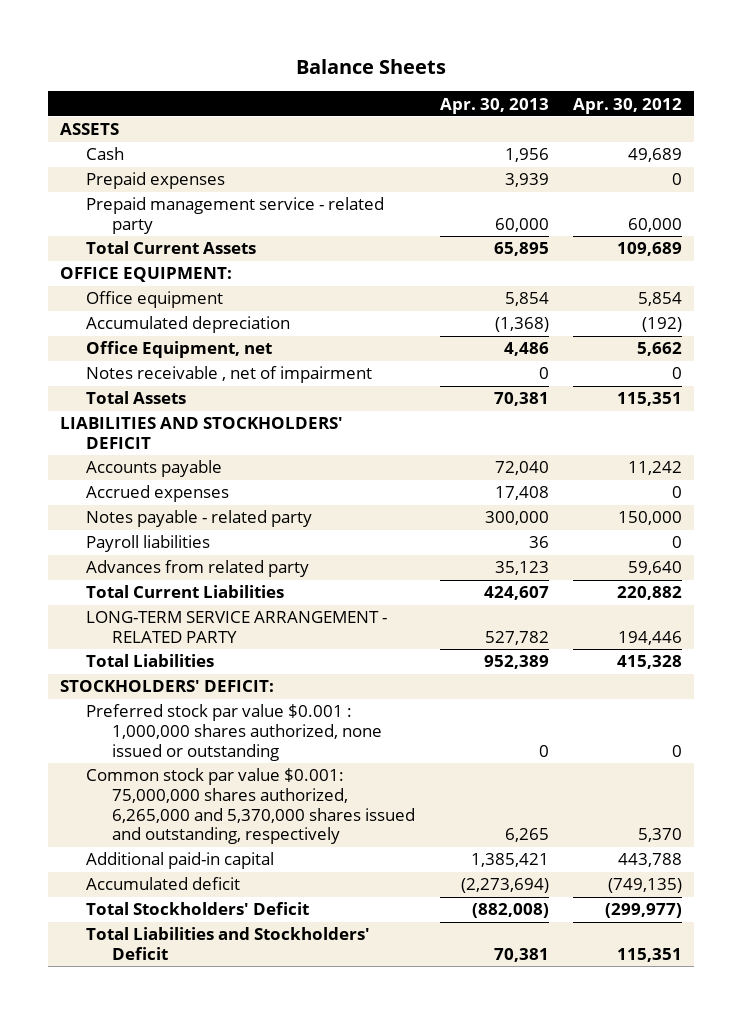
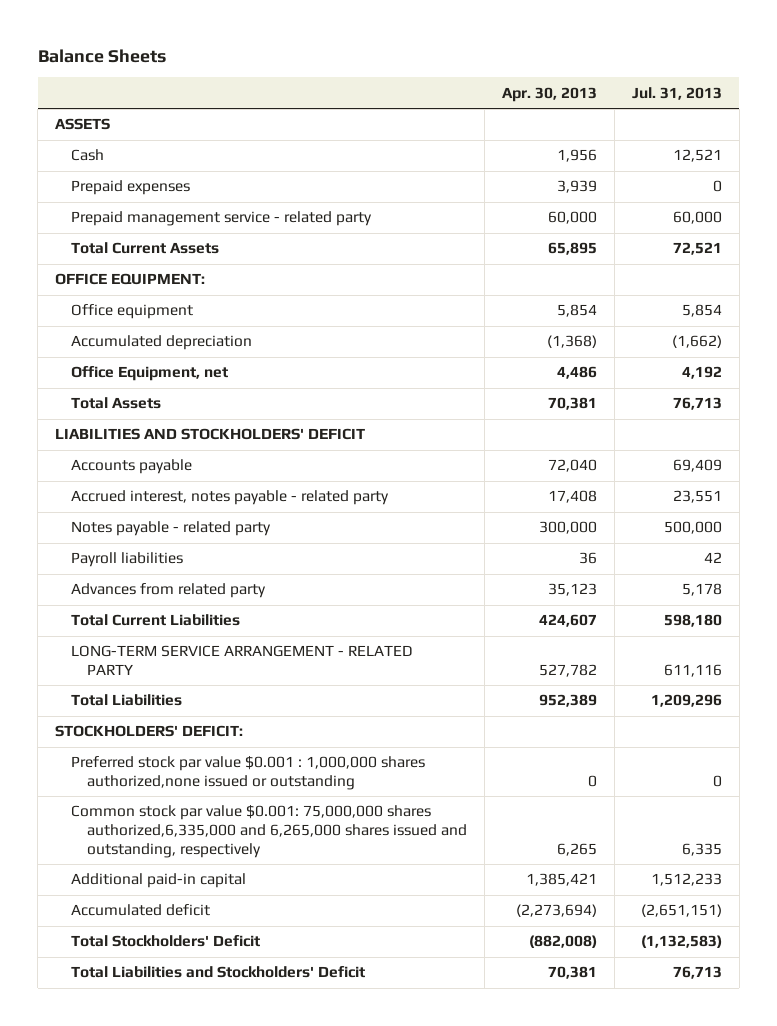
- | Apr. 30, 2013 | Apr. 30, 2012
+ | Apr. 30, 2013 | Jul. 31, 2013
- Notes receivable , net of impairment | 0 | 0
- Accrued expenses | 17,408 | 0
+ Accrued interest, notes payable - related party | 17,408 | 23,551
- Preferred stock par value $0.001 : 1,000,000 shares authorized, none issued or outstanding | 0 | 0
- Common stock par value $0.001: 75,000,000 shares authorized, 6,265,000 and 5,370,000 shares issued and outstanding, respectively | 6,265 | 5,370
+ Preferred stock par value $0.001 : 1,000,000 shares authorized,none issued or outstanding | 0 | 0
+ Common stock par value $0.001: 75,000,000 shares authorized,6,335,000 and 6,265,000 shares issued and outstanding, respectively | 6,265 | 6,335

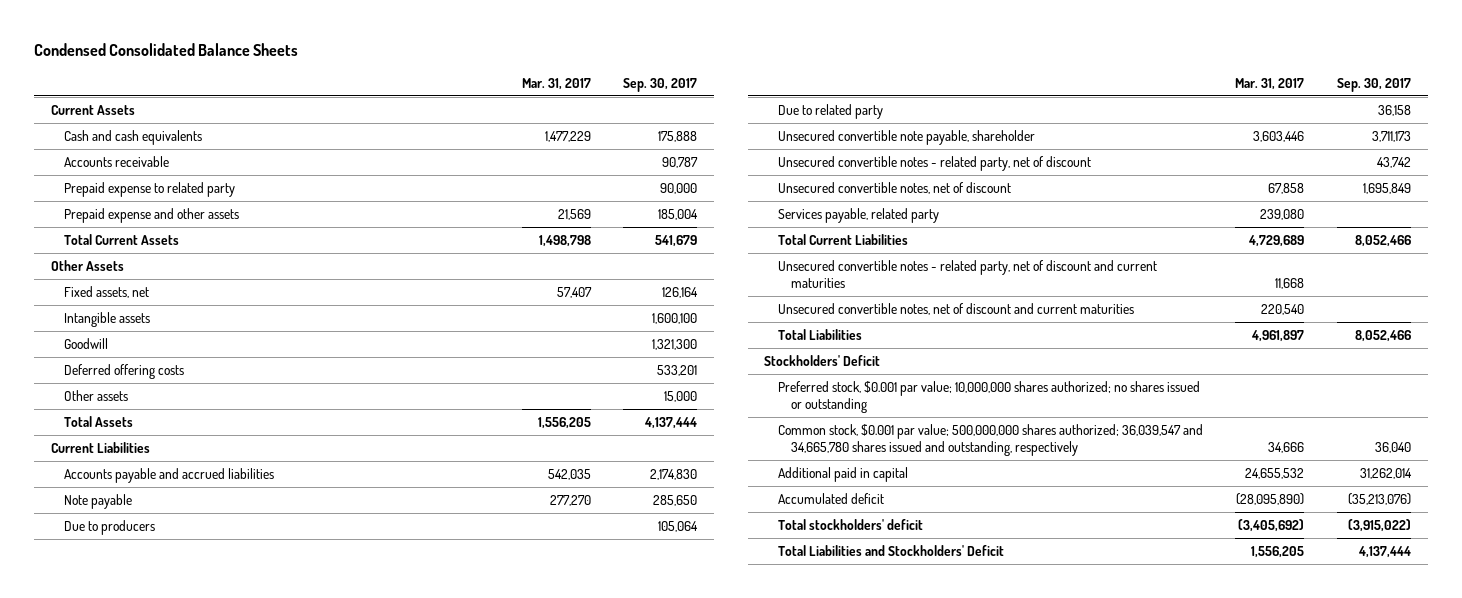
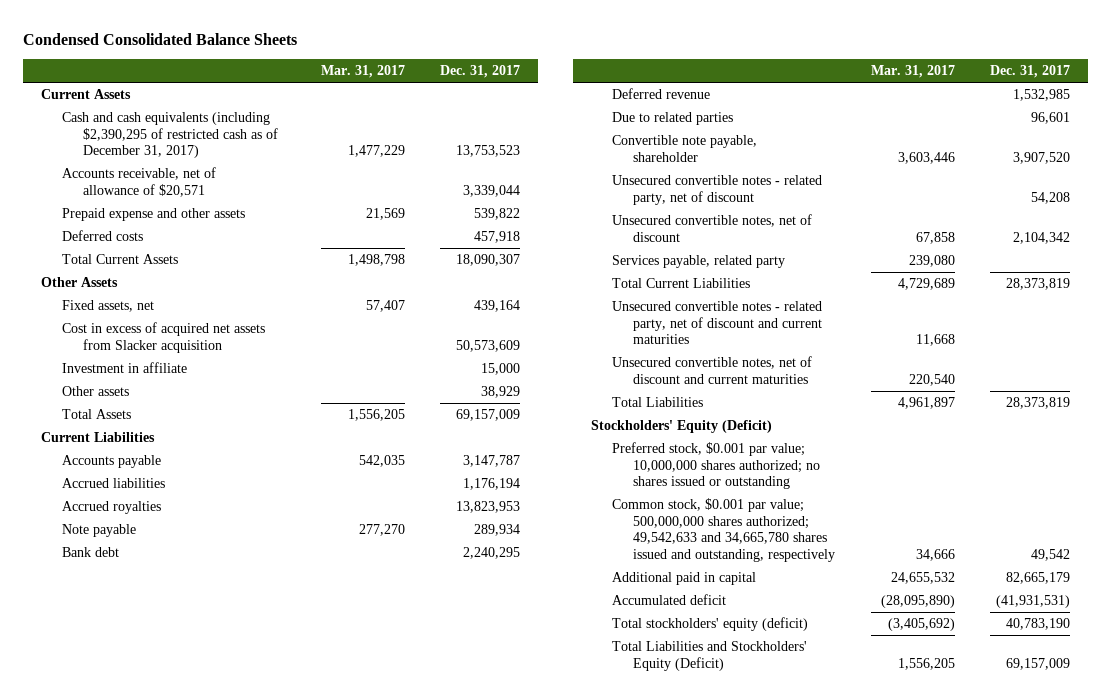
- | Mar. 31, 2017 | Sep. 30, 2017
+ | Mar. 31, 2017 | Dec. 31, 2017
- Cash and cash equivalents | 1,477,229 | 175,888
- Accounts receivable | | 90,787
- Prepaid expense to related party | | 90,000
+ Cash and cash equivalents (including $2,390,295 of restricted cash as of December 31, 2017) | 1,477,229 | 13,753,523
+ Accounts receivable, net of allowance of $20,571 | | 3,339,044
+ Deferred costs | | 457,918
- Intangible assets | | 1,600,100
- Goodwill | | 1,321,300
- Deferred offering costs | | 533,201
+ Cost in excess of acquired net assets from Slacker acquisition | | 50,573,609
+ Investment in affiliate | | 15,000
- Accounts payable and accrued liabilities | 542,035 | 2,174,830
+ Accounts payable | 542,035 | 3,147,787
+ Accrued liabilities | | 1,176,194
+ Accrued royalties | | 13,823,953
- Due to producers | | 105,064
- Due to related party | | 36,158
- Unsecured convertible note payable, shareholder | 3,603,446 | 3,711,173
+ Bank debt | | 2,240,295
+ Deferred revenue | | 1,532,985
+ Due to related parties | | 96,601
+ Convertible note payable, shareholder | 3,603,446 | 3,907,520
- Stockholders' Deficit
+ Stockholders' Equity (Deficit)
- Common stock, $0.001 par value; 500,000,000 shares authorized; 36,039,547 and 34,665,780 shares issued and outstanding, respectively | 34,666 | 36,040
+ Common stock, $0.001 par value; 500,000,000 shares authorized; 49,542,633 and 34,665,780 shares issued and outstanding, respectively | 34,666 | 49,542
- Total stockholders' deficit | (3,405,692) | (3,915,022)
- Total Liabilities and Stockholders' Deficit | 1,556,205 | 4,137,444
+ Total stockholders' equity (deficit) | (3,405,692) | 40,783,190
+ Total Liabilities and Stockholders' Equity (Deficit) | 1,556,205 | 69,157,009

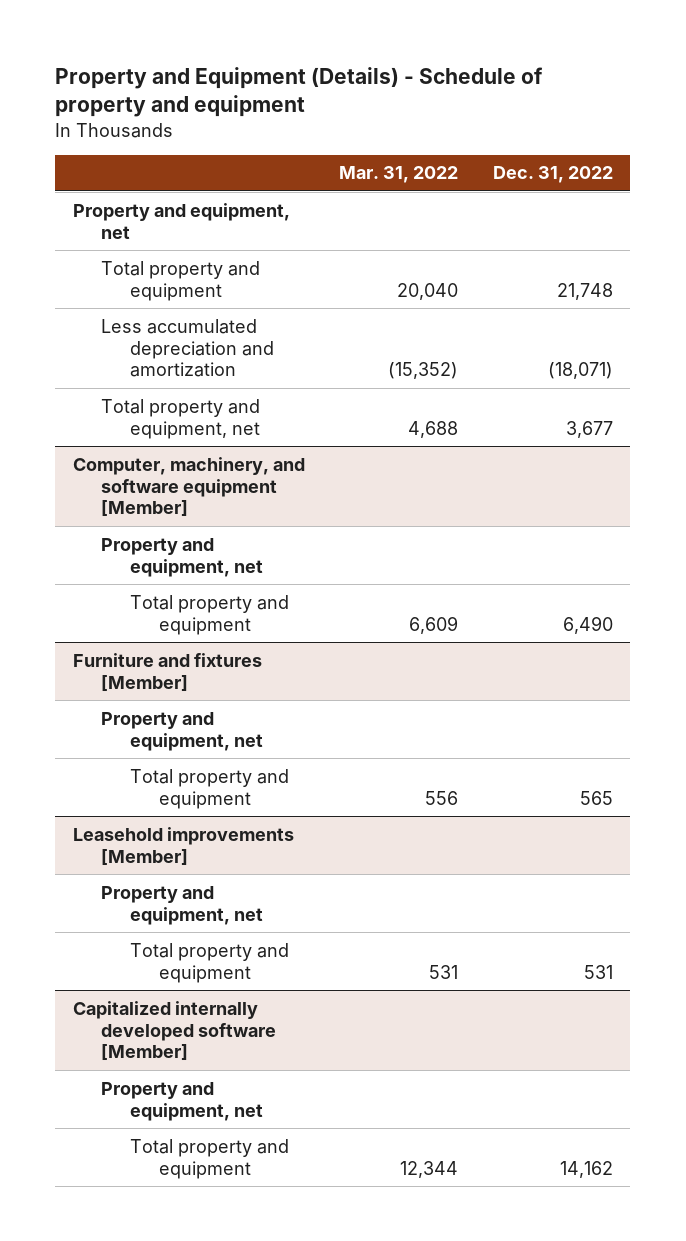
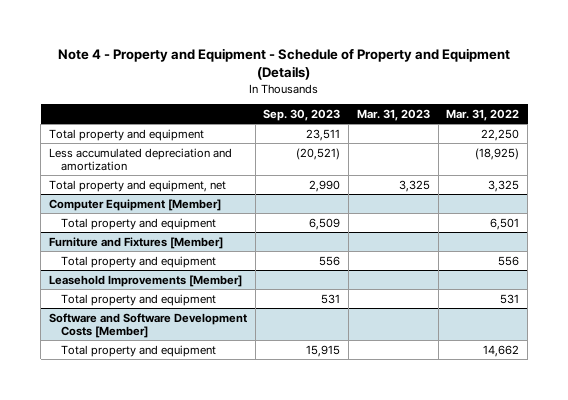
- Property and Equipment (Details) - Schedule of property and equipment
+ Note 4 - Property and Equipment - Schedule of Property and Equipment (Details)
- | Mar. 31, 2022 | Dec. 31, 2022
+ | Sep. 30, 2023 | Mar. 31, 2023 | Mar. 31, 2022
- Property and equipment, net
- Total property and equipment | 20,040 | 21,748
- Less accumulated depreciation and amortization | (15,352) | (18,071)
- Total property and equipment, net | 4,688 | 3,677
- Computer, machinery, and software equipment [Member]
- Property and equipment, net
- Total property and equipment | 6,609 | 6,490
- Furniture and fixtures [Member]
- Property and equipment, net
+ Total property and equipment | 23,511 | | 22,250
+ Less accumulated depreciation and amortization | (20,521) | | (18,925)
+ Total property and equipment, net | 2,990 | 3,325 | 3,325
+ Computer Equipment [Member]
+ Total property and equipment | 6,509 | | 6,501
+ Furniture and Fixtures [Member]
- Leasehold improvements [Member]
- Property and equipment, net
+ Leasehold Improvements [Member]
- Capitalized internally developed software [Member]
- Property and equipment, net
- Total property and equipment | 12,344 | 14,162
+ Software and Software Development Costs [Member]
+ Total property and equipment | 15,915 | | 14,662

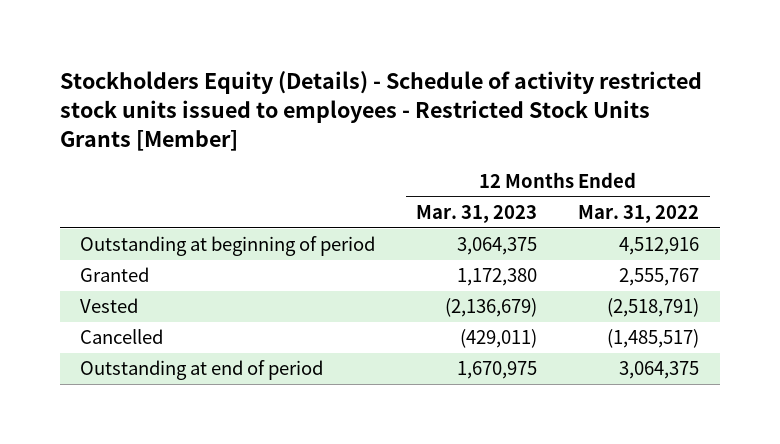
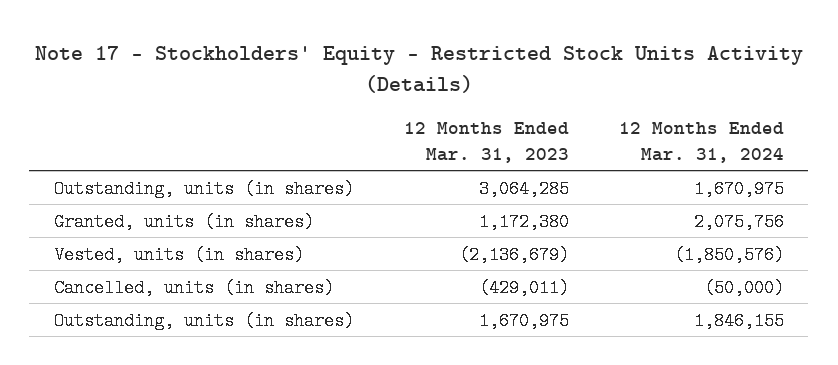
- Stockholders Equity (Details) - Schedule of activity restricted stock units issued to employees - Restricted Stock Units Grants [Member]
+ Note 17 - Stockholders' Equity - Restricted Stock Units Activity (Details)
- | 12 Months Ended Mar. 31, 2023 | 12 Months Ended Mar. 31, 2022
+ | 12 Months Ended Mar. 31, 2023 | 12 Months Ended Mar. 31, 2024
- Outstanding at beginning of period | 3,064,375 | 4,512,916
- Granted | 1,172,380 | 2,555,767
- Vested | (2,136,679) | (2,518,791)
- Cancelled | (429,011) | (1,485,517)
- Outstanding at end of period | 1,670,975 | 3,064,375
+ Outstanding, units (in shares) | 3,064,285 | 1,670,975
+ Granted, units (in shares) | 1,172,380 | 2,075,756
+ Vested, units (in shares) | (2,136,679) | (1,850,576)
+ Cancelled, units (in shares) | (429,011) | (50,000)
+ Outstanding, units (in shares) | 1,670,975 | 1,846,155

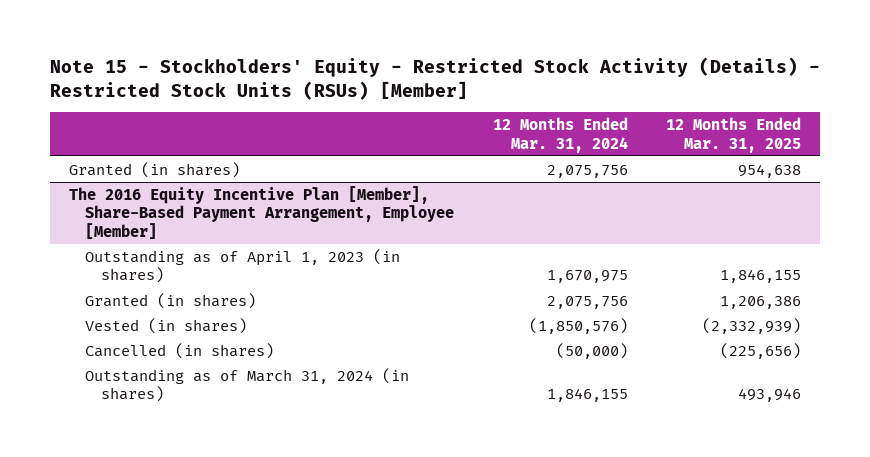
- Note 17 - Stockholders' Equity - Restricted Stock Units Activity (Details)
+ Note 15 - Stockholders' Equity - Restricted Stock Activity (Details) - Restricted Stock Units (RSUs) [Member]
- | 12 Months Ended Mar. 31, 2023 | 12 Months Ended Mar. 31, 2024
+ | 12 Months Ended Mar. 31, 2024 | 12 Months Ended Mar. 31, 2025
- Outstanding, units (in shares) | 3,064,285 | 1,670,975
- Granted, units (in shares) | 1,172,380 | 2,075,756
- Vested, units (in shares) | (2,136,679) | (1,850,576)
- Cancelled, units (in shares) | (429,011) | (50,000)
- Outstanding, units (in shares) | 1,670,975 | 1,846,155
+ Granted (in shares) | 2,075,756 | 954,638
+ The 2016 Equity Incentive Plan [Member], Share-Based Payment Arrangement, Employee [Member]
+ Outstanding as of April 1, 2023 (in shares) | 1,670,975 | 1,846,155
+ Granted (in shares) | 2,075,756 | 1,206,386
+ Vested (in shares) | (1,850,576) | (2,332,939)
+ Cancelled (in shares) | (50,000) | (225,656)
+ Outstanding as of March 31, 2024 (in shares) | 1,846,155 | 493,946

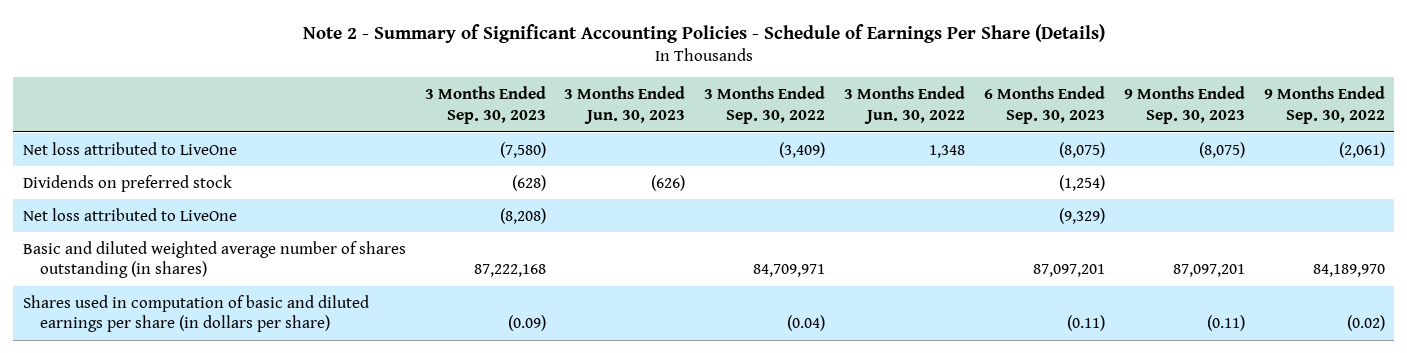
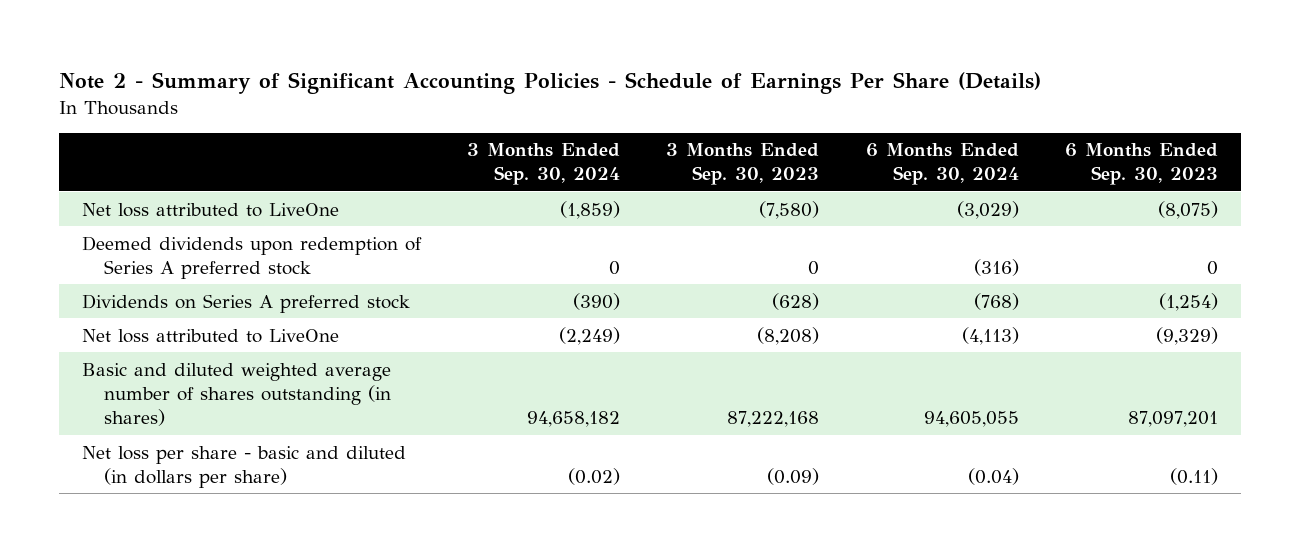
- | 3 Months Ended Sep. 30, 2023 | 3 Months Ended Jun. 30, 2023 | 3 Months Ended Sep. 30, 2022 | 3 Months Ended Jun. 30, 2022 | 6 Months Ended Sep. 30, 2023 | 9 Months Ended Sep. 30, 2023 | 9 Months Ended Sep. 30, 2022
+ | 3 Months Ended Sep. 30, 2024 | 3 Months Ended Sep. 30, 2023 | 6 Months Ended Sep. 30, 2024 | 6 Months Ended Sep. 30, 2023
- Dividends on preferred stock | (628) | (626) | | | (1,254) | |
+ Deemed dividends upon redemption of Series A preferred stock | 0 | 0 | (316) | 0
+ Dividends on Series A preferred stock | (390) | (628) | (768) | (1,254)
- Shares used in computation of basic and diluted earnings per share (in dollars per share) | (0.09) | | (0.04) | | (0.11) | (0.11) | (0.02)
+ Net loss per share - basic and diluted (in dollars per share) | (0.02) | (0.09) | (0.04) | (0.11)

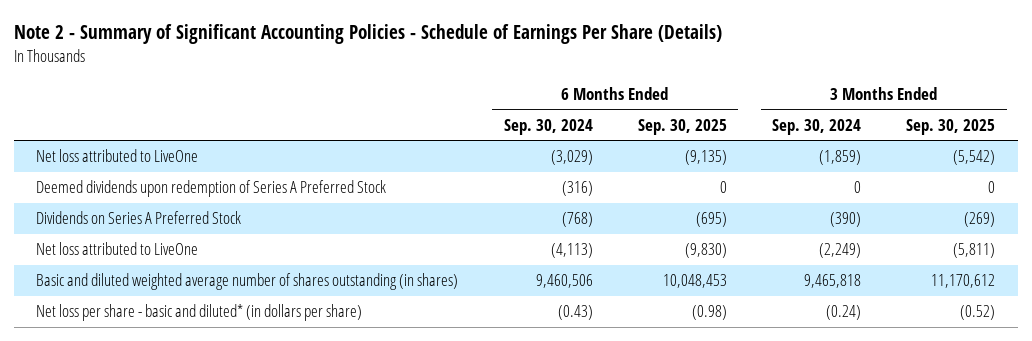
- | 3 Months Ended Sep. 30, 2024 | 3 Months Ended Sep. 30, 2023 | 6 Months Ended Sep. 30, 2024 | 6 Months Ended Sep. 30, 2023
+ | 6 Months Ended Sep. 30, 2024 | 6 Months Ended Sep. 30, 2025 | 3 Months Ended Sep. 30, 2024 | 3 Months Ended Sep. 30, 2025
- Deemed dividends upon redemption of Series A preferred stock | 0 | 0 | (316) | 0
- Dividends on Series A preferred stock | (390) | (628) | (768) | (1,254)
+ Deemed dividends upon redemption of Series A Preferred Stock | (316) | 0 | 0 | 0
+ Dividends on Series A Preferred Stock | (768) | (695) | (390) | (269)
- Basic and diluted weighted average number of shares outstanding (in shares) | 94,658,182 | 87,222,168 | 94,605,055 | 87,097,201
- Net loss per share - basic and diluted (in dollars per share) | (0.02) | (0.09) | (0.04) | (0.11)
+ Basic and diluted weighted average number of shares outstanding (in shares) | 9,460,506 | 10,048,453 | 9,465,818 | 11,170,612
+ Net loss per share - basic and diluted* (in dollars per share) | (0.43) | (0.98) | (0.24) | (0.52)

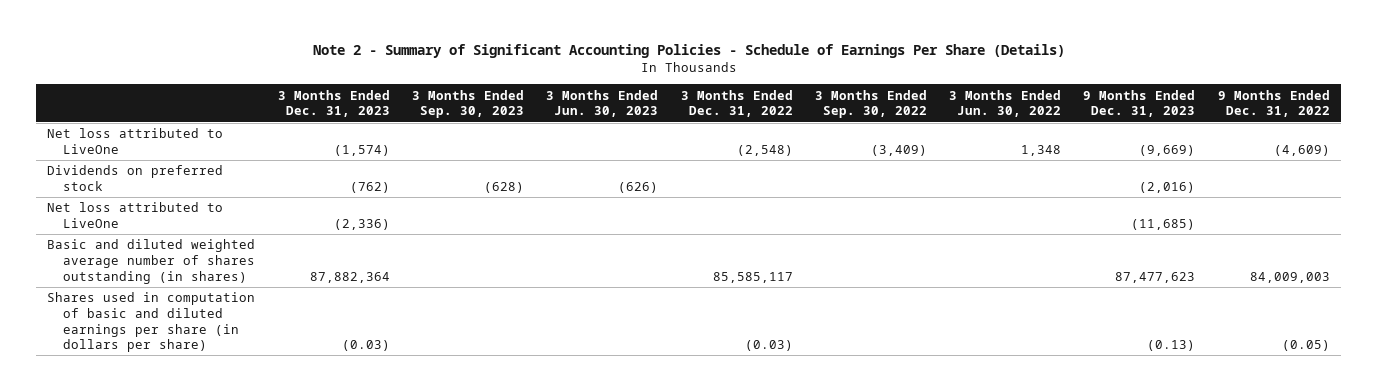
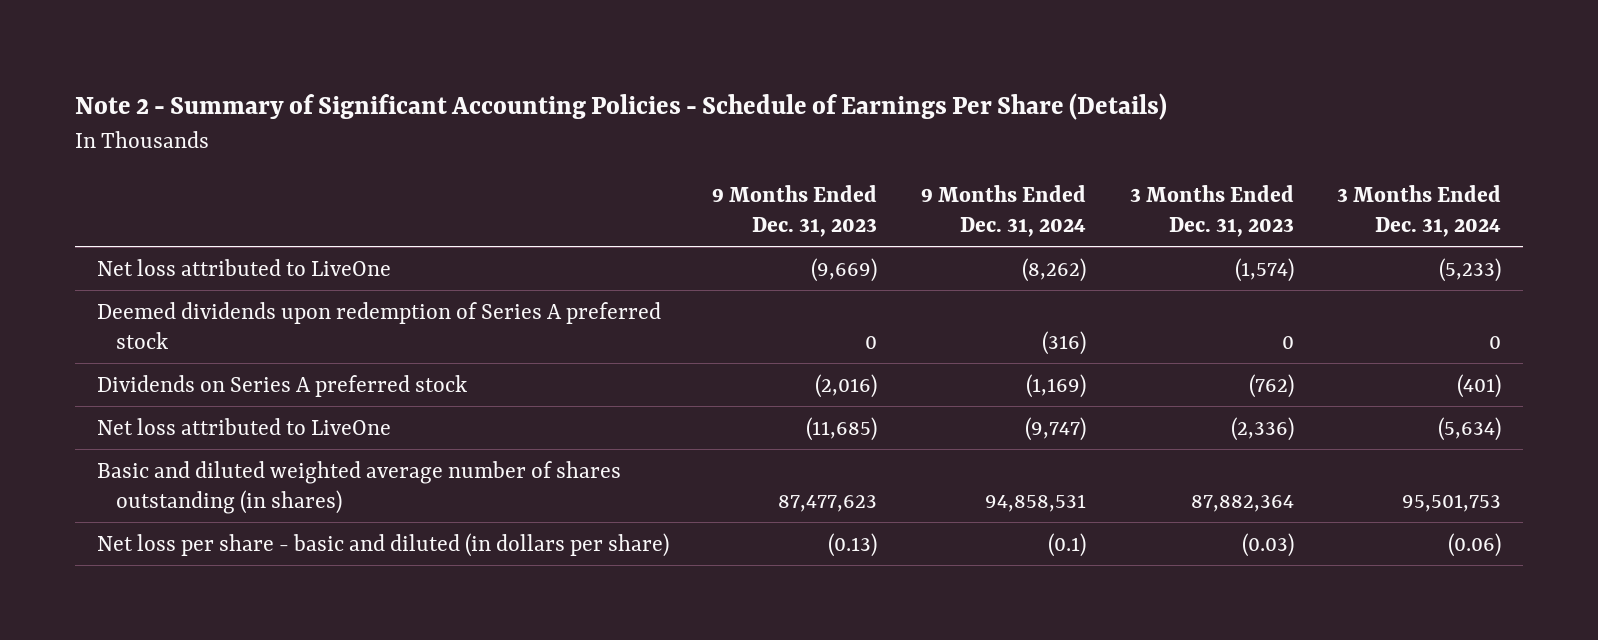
- | 3 Months Ended Dec. 31, 2023 | 3 Months Ended Sep. 30, 2023 | 3 Months Ended Jun. 30, 2023 | 3 Months Ended Dec. 31, 2022 | 3 Months Ended Sep. 30, 2022 | 3 Months Ended Jun. 30, 2022 | 9 Months Ended Dec. 31, 2023 | 9 Months Ended Dec. 31, 2022
+ | 9 Months Ended Dec. 31, 2023 | 9 Months Ended Dec. 31, 2024 | 3 Months Ended Dec. 31, 2023 | 3 Months Ended Dec. 31, 2024
- Dividends on preferred stock | (762) | (628) | (626) | | | | (2,016) |
+ Deemed dividends upon redemption of Series A preferred stock | 0 | (316) | 0 | 0
+ Dividends on Series A preferred stock | (2,016) | (1,169) | (762) | (401)
- Shares used in computation of basic and diluted earnings per share (in dollars per share) | (0.03) | | | (0.03) | | | (0.13) | (0.05)
+ Net loss per share - basic and diluted (in dollars per share) | (0.13) | (0.1) | (0.03) | (0.06)

